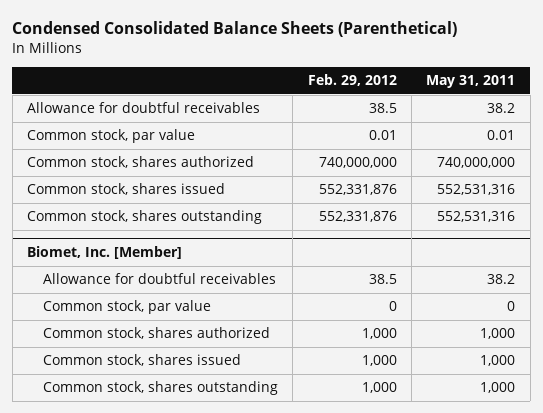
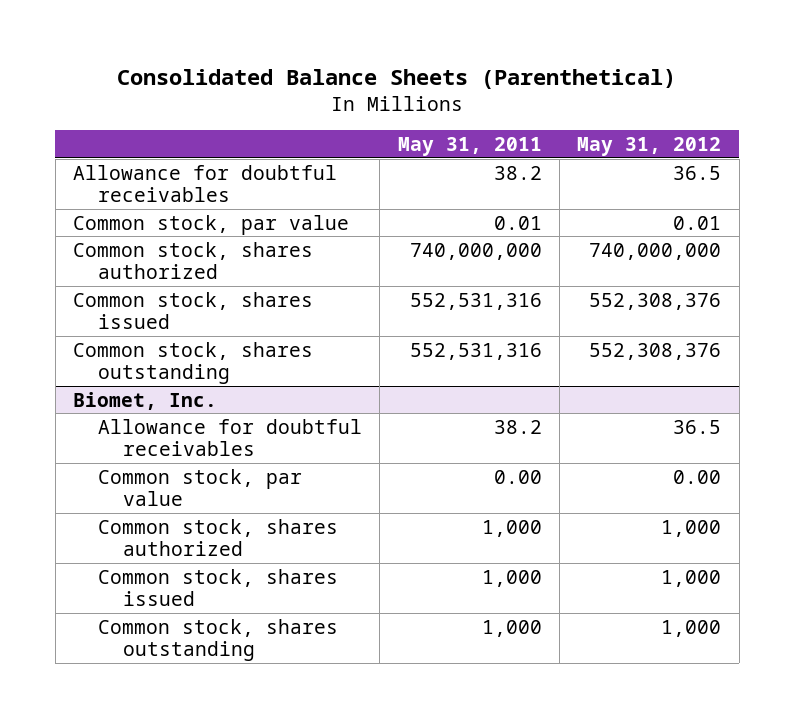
- Condensed Consolidated Balance Sheets (Parenthetical)
+ Consolidated Balance Sheets (Parenthetical)
- | Feb. 29, 2012 | May 31, 2011
+ | May 31, 2011 | May 31, 2012
- Biomet, Inc. [Member]
+ Biomet, Inc.
- Common stock, par value | 0 | 0
+ Common stock, par value | 0.00 | 0.00

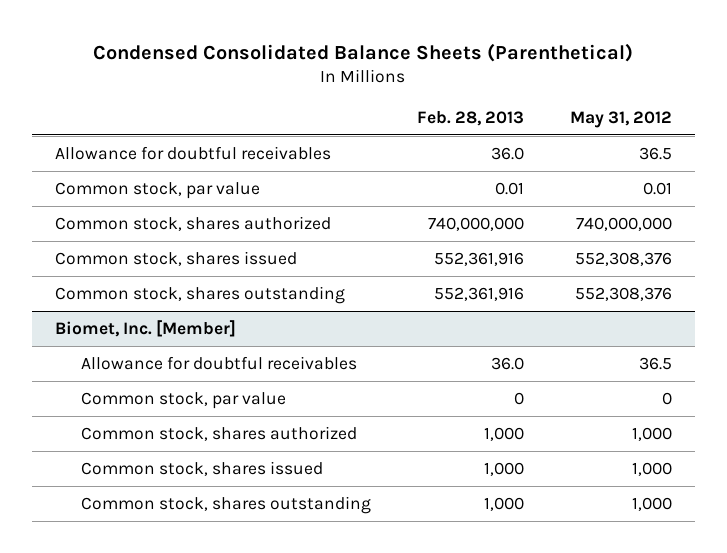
- Consolidated Balance Sheets (Parenthetical)
+ Condensed Consolidated Balance Sheets (Parenthetical)
- | May 31, 2011 | May 31, 2012
+ | Feb. 28, 2013 | May 31, 2012
- Biomet, Inc.
+ Biomet, Inc. [Member]
- Common stock, par value | 0.00 | 0.00
+ Common stock, par value | 0 | 0

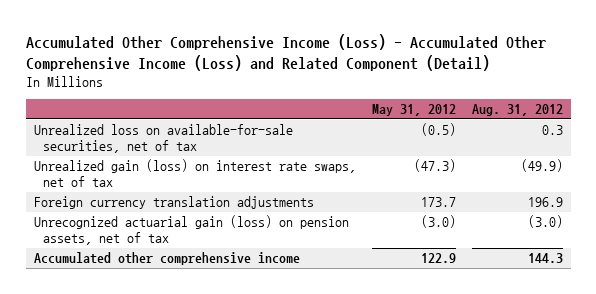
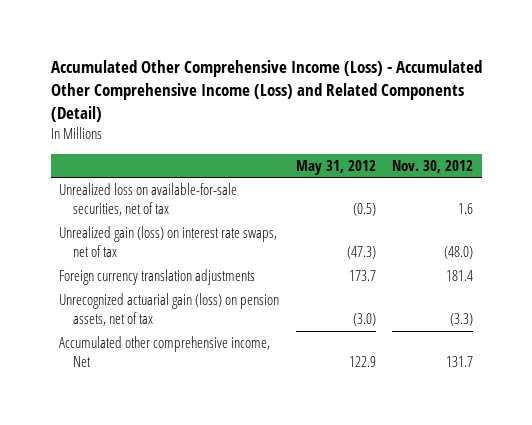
- Accumulated Other Comprehensive Income (Loss) - Accumulated Other Comprehensive Income (Loss) and Related Component (Detail)
+ Accumulated Other Comprehensive Income (Loss) - Accumulated Other Comprehensive Income (Loss) and Related Components (Detail)
- | May 31, 2012 | Aug. 31, 2012
+ | May 31, 2012 | Nov. 30, 2012
- Accumulated other comprehensive income | 122.9 | 144.3
+ Accumulated other comprehensive income, Net | 122.9 | 131.7

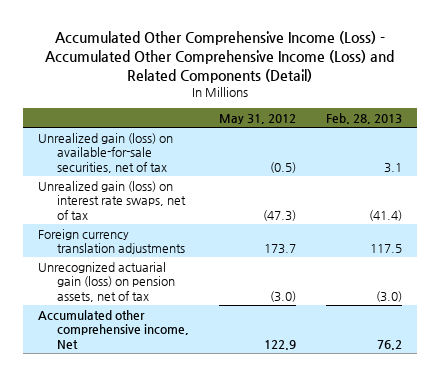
- | May 31, 2012 | Nov. 30, 2012
+ | May 31, 2012 | Feb. 28, 2013
- Unrealized loss on available-for-sale securities, net of tax | (0.5) | 1.6
+ Unrealized gain (loss) on available-for-sale securities, net of tax | (0.5) | 3.1

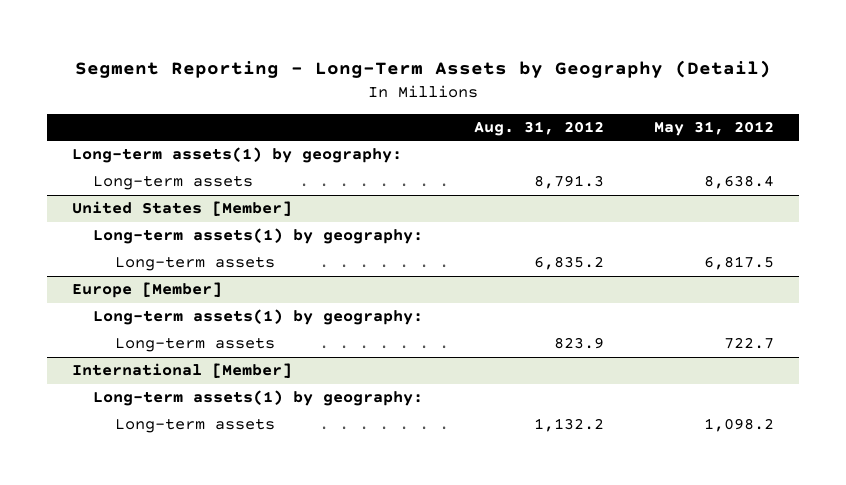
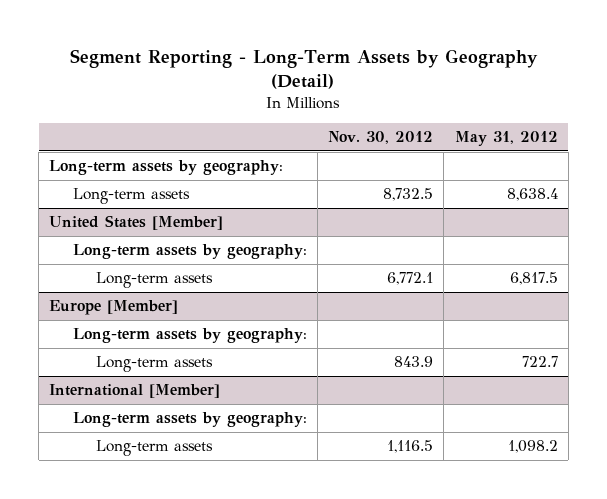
- | Aug. 31, 2012 | May 31, 2012
+ | Nov. 30, 2012 | May 31, 2012
- Long-term assets(1) by geography:
+ Long-term assets by geography:
@ United States [Member]
- Long-term assets(1) by geography:
+ Long-term assets by geography:
@ Europe [Member]
- Long-term assets(1) by geography:
+ Long-term assets by geography:
@ International [Member]
- Long-term assets(1) by geography:
+ Long-term assets by geography:

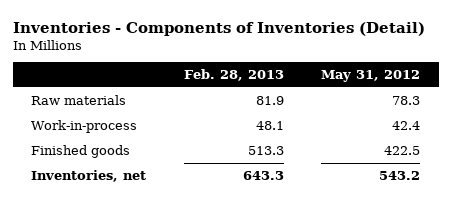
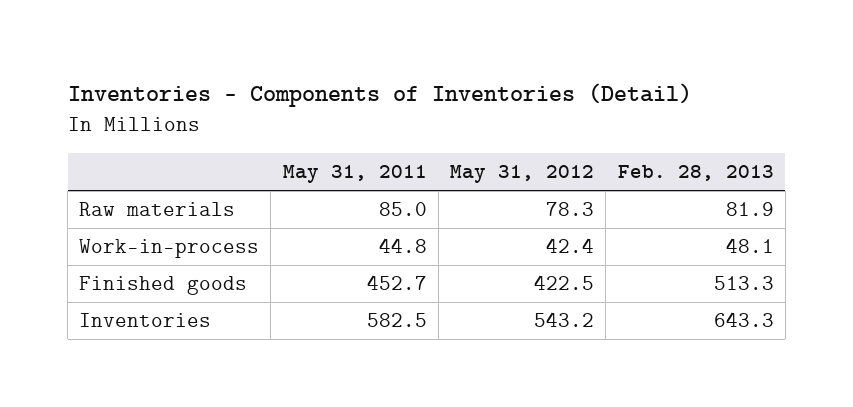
- | Feb. 28, 2013 | May 31, 2012
+ | May 31, 2011 | May 31, 2012 | Feb. 28, 2013
- Inventories, net | 643.3 | 543.2
+ Inventories | 582.5 | 543.2 | 643.3

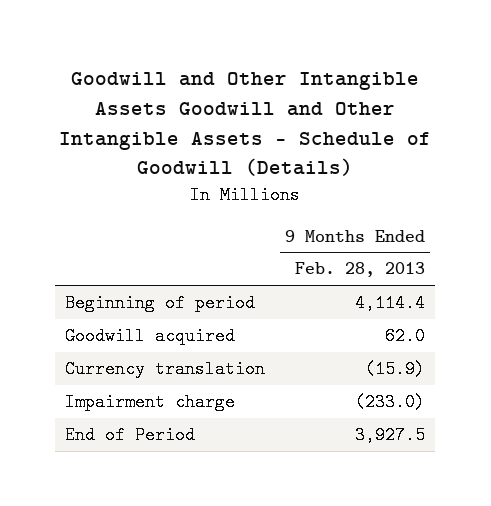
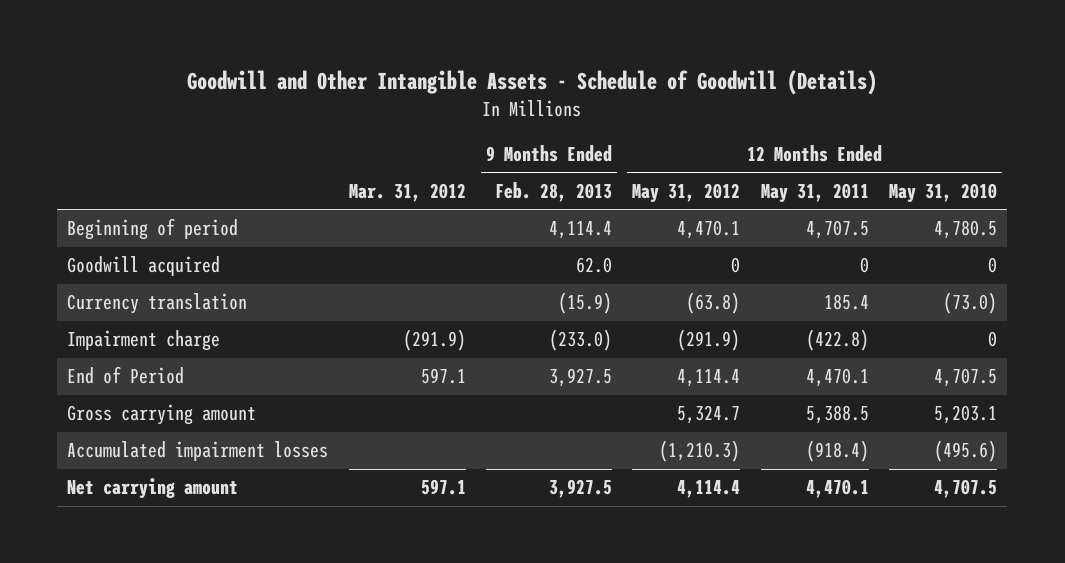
- Goodwill and Other Intangible Assets Goodwill and Other Intangible Assets - Schedule of Goodwill (Details)
+ Goodwill and Other Intangible Assets - Schedule of Goodwill (Details)
- | 9 Months Ended Feb. 28, 2013
+ | Mar. 31, 2012 | 9 Months Ended Feb. 28, 2013 | 12 Months Ended May 31, 2012 | 12 Months Ended May 31, 2011 | 12 Months Ended May 31, 2010
+ Gross carrying amount | | | 5,324.7 | 5,388.5 | 5,203.1
+ Accumulated impairment losses | | | (1,210.3) | (918.4) | (495.6)
+ Net carrying amount | 597.1 | 3,927.5 | 4,114.4 | 4,470.1 | 4,707.5

